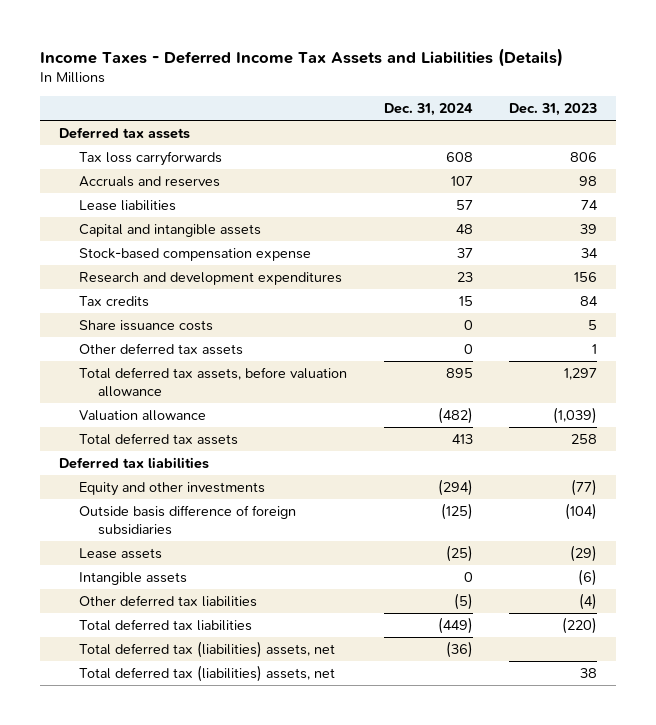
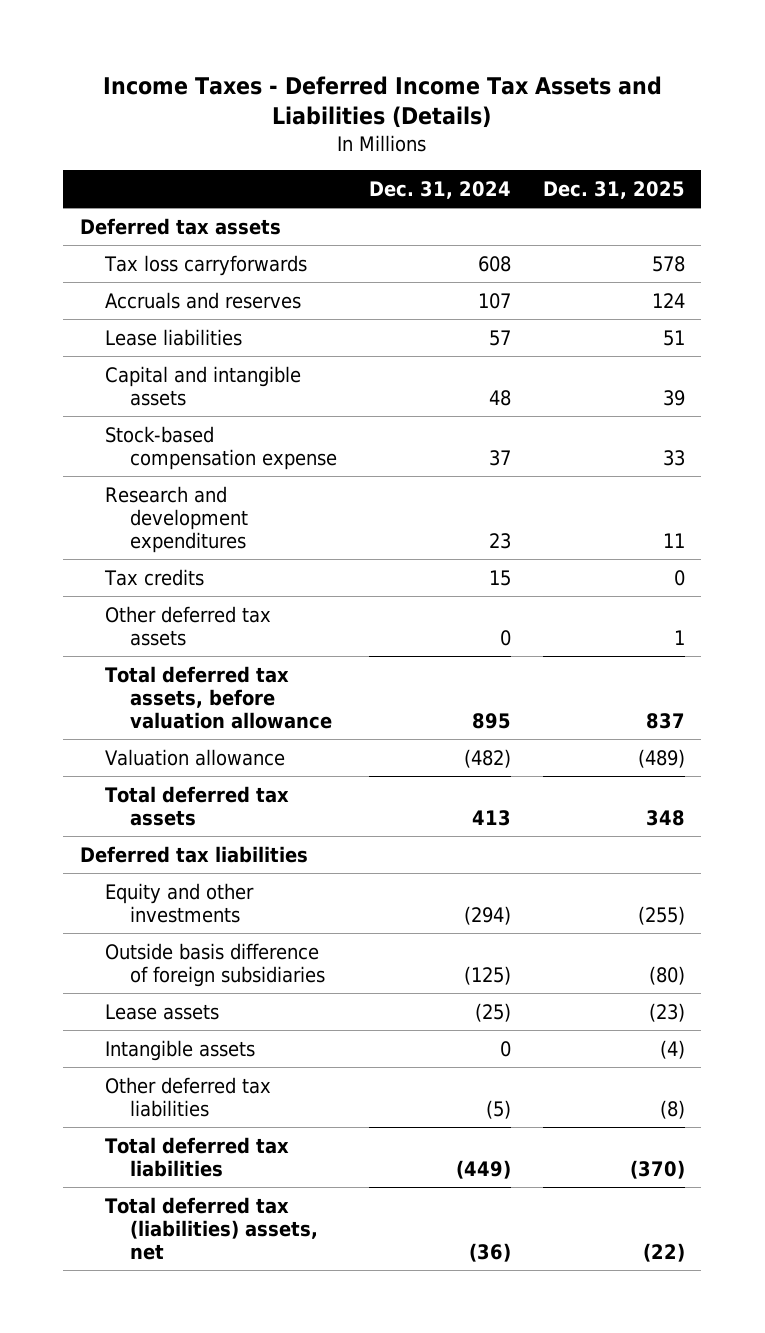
- | Dec. 31, 2024 | Dec. 31, 2023
+ | Dec. 31, 2024 | Dec. 31, 2025
- Share issuance costs | 0 | 5
- Total deferred tax (liabilities) assets, net | | 38

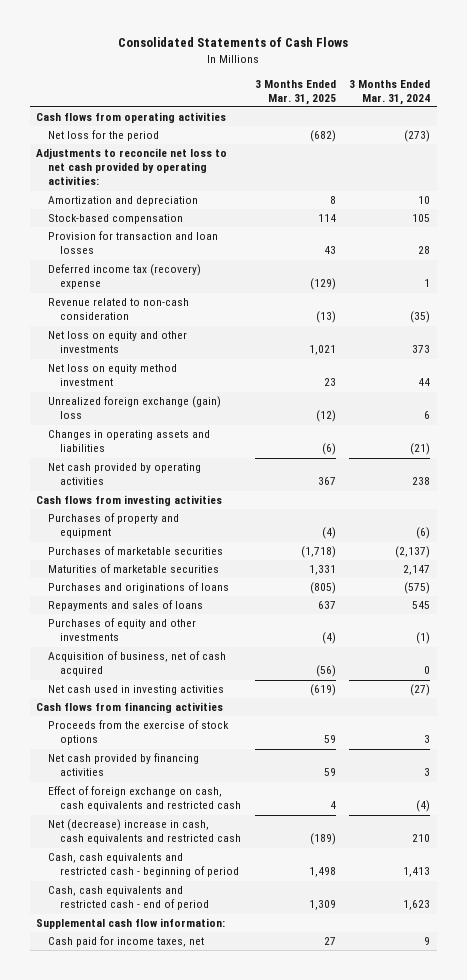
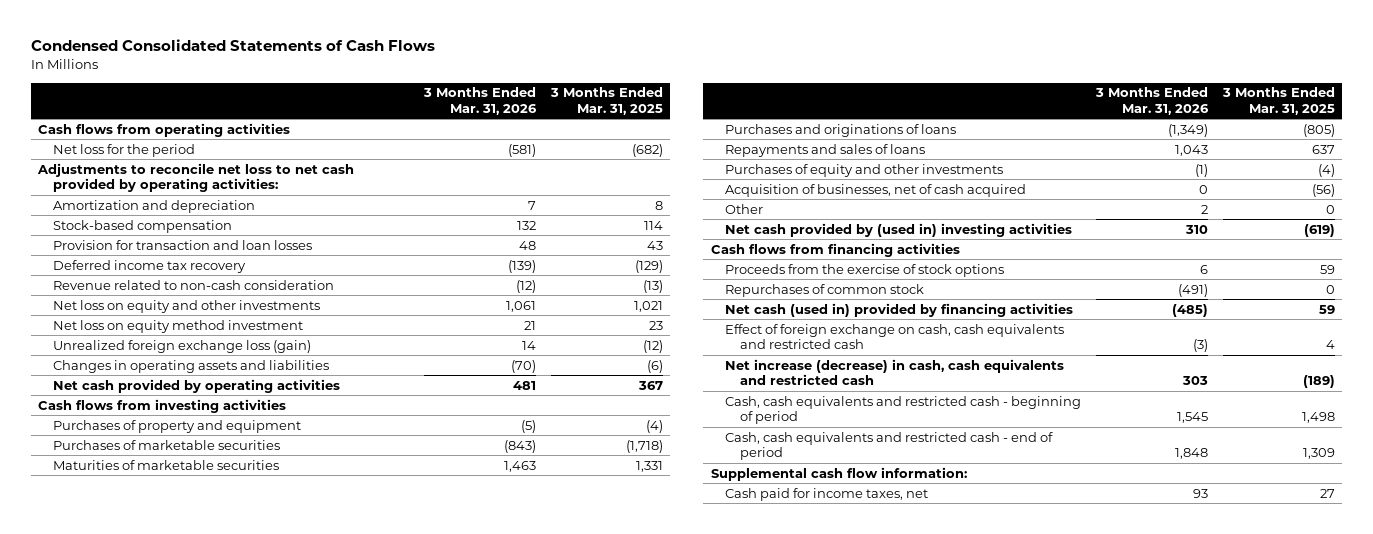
- Consolidated Statements of Cash Flows
+ Condensed Consolidated Statements of Cash Flows
- | 3 Months Ended Mar. 31, 2025 | 3 Months Ended Mar. 31, 2024
+ | 3 Months Ended Mar. 31, 2026 | 3 Months Ended Mar. 31, 2025
- Deferred income tax (recovery) expense | (129) | 1
+ Deferred income tax recovery | (139) | (129)
- Unrealized foreign exchange (gain) loss | (12) | 6
+ Unrealized foreign exchange loss (gain) | 14 | (12)
- Acquisition of business, net of cash acquired | (56) | 0
- Net cash used in investing activities | (619) | (27)
+ Acquisition of businesses, net of cash acquired | 0 | (56)
+ Other | 2 | 0
+ Net cash provided by (used in) investing activities | 310 | (619)
- Net cash provided by financing activities | 59 | 3
+ Repurchases of common stock | (491) | 0
+ Net cash (used in) provided by financing activities | (485) | 59
- Net (decrease) increase in cash, cash equivalents and restricted cash | (189) | 210
+ Net increase (decrease) in cash, cash equivalents and restricted cash | 303 | (189)

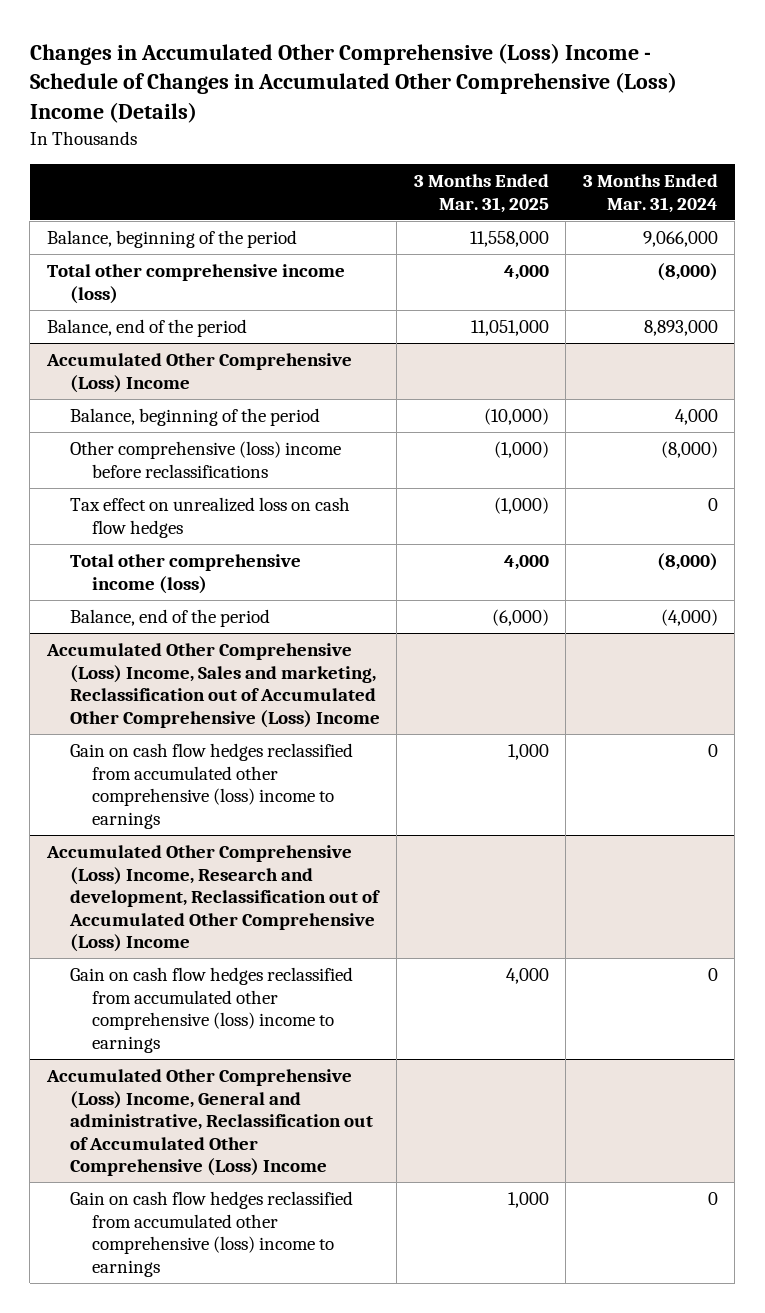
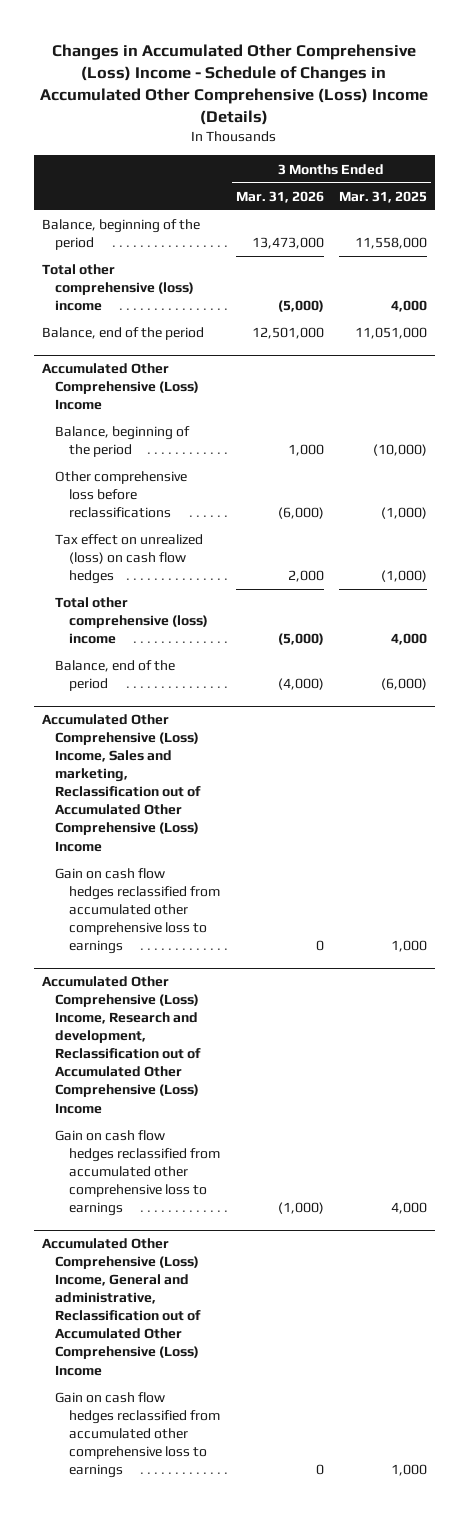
- | 3 Months Ended Mar. 31, 2025 | 3 Months Ended Mar. 31, 2024
+ | 3 Months Ended Mar. 31, 2026 | 3 Months Ended Mar. 31, 2025
- Total other comprehensive income (loss) | 4,000 | (8,000)
+ Total other comprehensive (loss) income | (5,000) | 4,000
@ Accumulated Other Comprehensive (Loss) Income
- Other comprehensive (loss) income before reclassifications | (1,000) | (8,000)
- Tax effect on unrealized loss on cash flow hedges | (1,000) | 0
- Total other comprehensive income (loss) | 4,000 | (8,000)
+ Other comprehensive loss before reclassifications | (6,000) | (1,000)
+ Tax effect on unrealized (loss) on cash flow hedges | 2,000 | (1,000)
+ Total other comprehensive (loss) income | (5,000) | 4,000
@ Accumulated Other Comprehensive (Loss) Income, Sales and marketing, Reclassification out of Accumulated Other Comprehensive (Loss) Income
- Gain on cash flow hedges reclassified from accumulated other comprehensive (loss) income to earnings | 1,000 | 0
+ Gain on cash flow hedges reclassified from accumulated other comprehensive loss to earnings | 0 | 1,000
@ Accumulated Other Comprehensive (Loss) Income, Research and development, Reclassification out of Accumulated Other Comprehensive (Loss) Income
- Gain on cash flow hedges reclassified from accumulated other comprehensive (loss) income to earnings | 4,000 | 0
+ Gain on cash flow hedges reclassified from accumulated other comprehensive loss to earnings | (1,000) | 4,000
@ Accumulated Other Comprehensive (Loss) Income, General and administrative, Reclassification out of Accumulated Other Comprehensive (Loss) Income
- Gain on cash flow hedges reclassified from accumulated other comprehensive (loss) income to earnings | 1,000 | 0
+ Gain on cash flow hedges reclassified from accumulated other comprehensive loss to earnings | 0 | 1,000

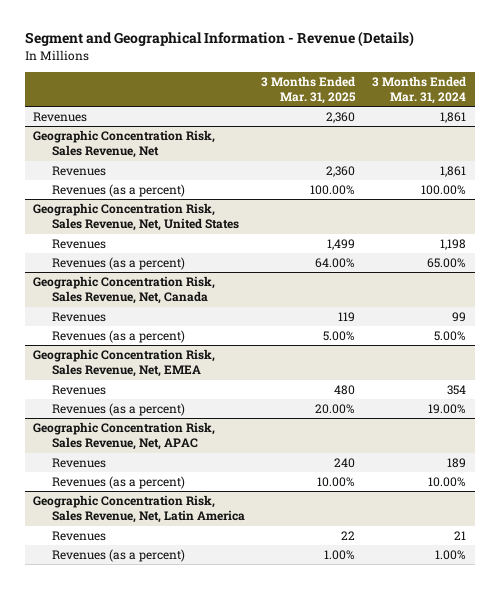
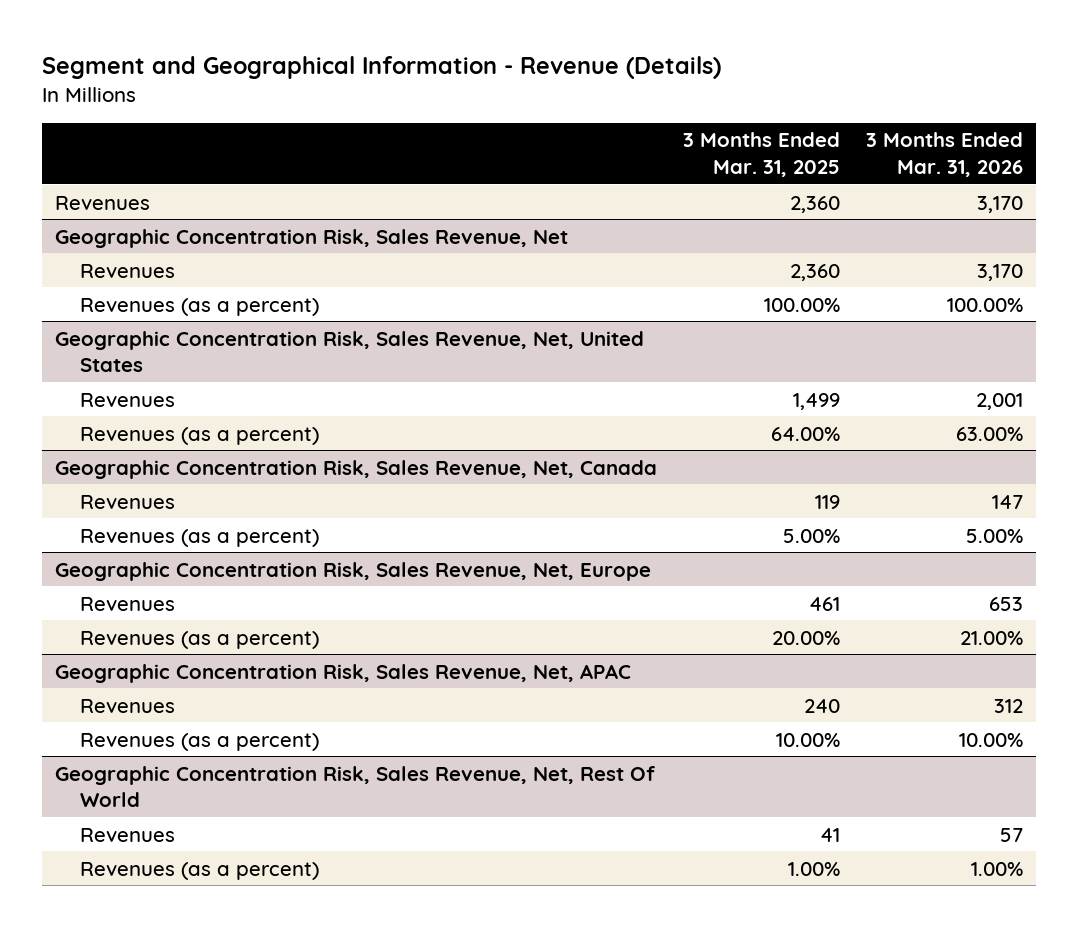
- | 3 Months Ended Mar. 31, 2025 | 3 Months Ended Mar. 31, 2024
+ | 3 Months Ended Mar. 31, 2025 | 3 Months Ended Mar. 31, 2026
- Geographic Concentration Risk, Sales Revenue, Net, EMEA
- Revenues | 480 | 354
+ Geographic Concentration Risk, Sales Revenue, Net, Europe
+ Revenues | 461 | 653
- Geographic Concentration Risk, Sales Revenue, Net, Latin America
- Revenues | 22 | 21
+ Geographic Concentration Risk, Sales Revenue, Net, Rest Of World
+ Revenues | 41 | 57

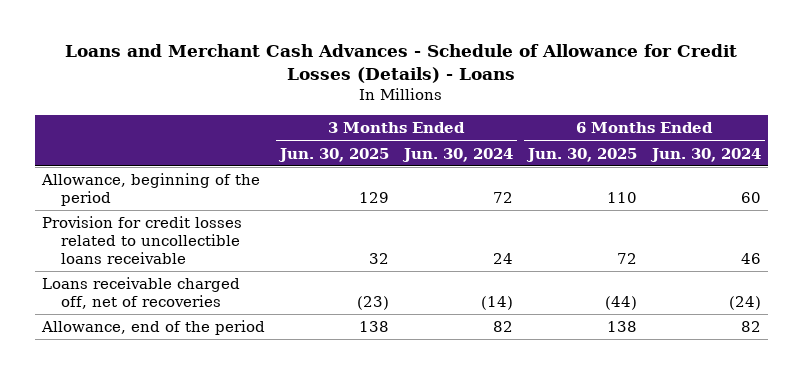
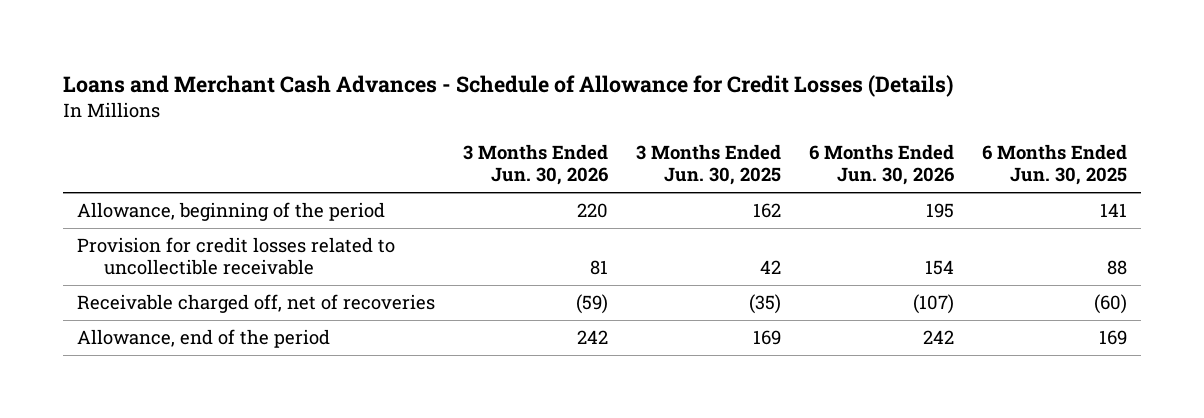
- Loans and Merchant Cash Advances - Schedule of Allowance for Credit Losses (Details) - Loans
+ Loans and Merchant Cash Advances - Schedule of Allowance for Credit Losses (Details)
- | 3 Months Ended Jun. 30, 2025 | 3 Months Ended Jun. 30, 2024 | 6 Months Ended Jun. 30, 2025 | 6 Months Ended Jun. 30, 2024
+ | 3 Months Ended Jun. 30, 2026 | 3 Months Ended Jun. 30, 2025 | 6 Months Ended Jun. 30, 2026 | 6 Months Ended Jun. 30, 2025
- Allowance, beginning of the period | 129 | 72 | 110 | 60
- Provision for credit losses related to uncollectible loans receivable | 32 | 24 | 72 | 46
- Loans receivable charged off, net of recoveries | (23) | (14) | (44) | (24)
- Allowance, end of the period | 138 | 82 | 138 | 82
+ Allowance, beginning of the period | 220 | 162 | 195 | 141
+ Provision for credit losses related to uncollectible receivable | 81 | 42 | 154 | 88
+ Receivable charged off, net of recoveries | (59) | (35) | (107) | (60)
+ Allowance, end of the period | 242 | 169 | 242 | 169

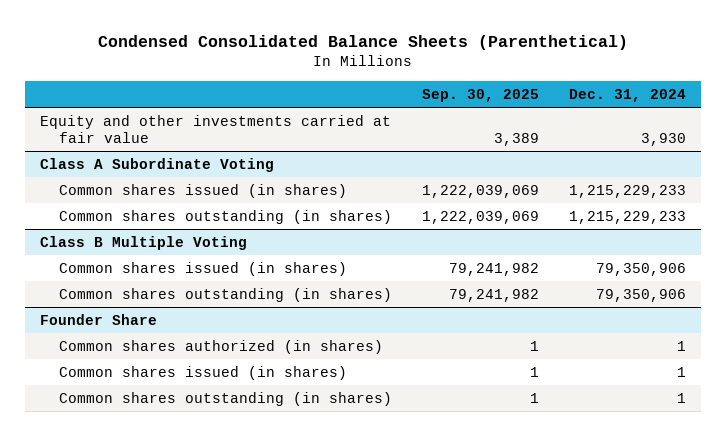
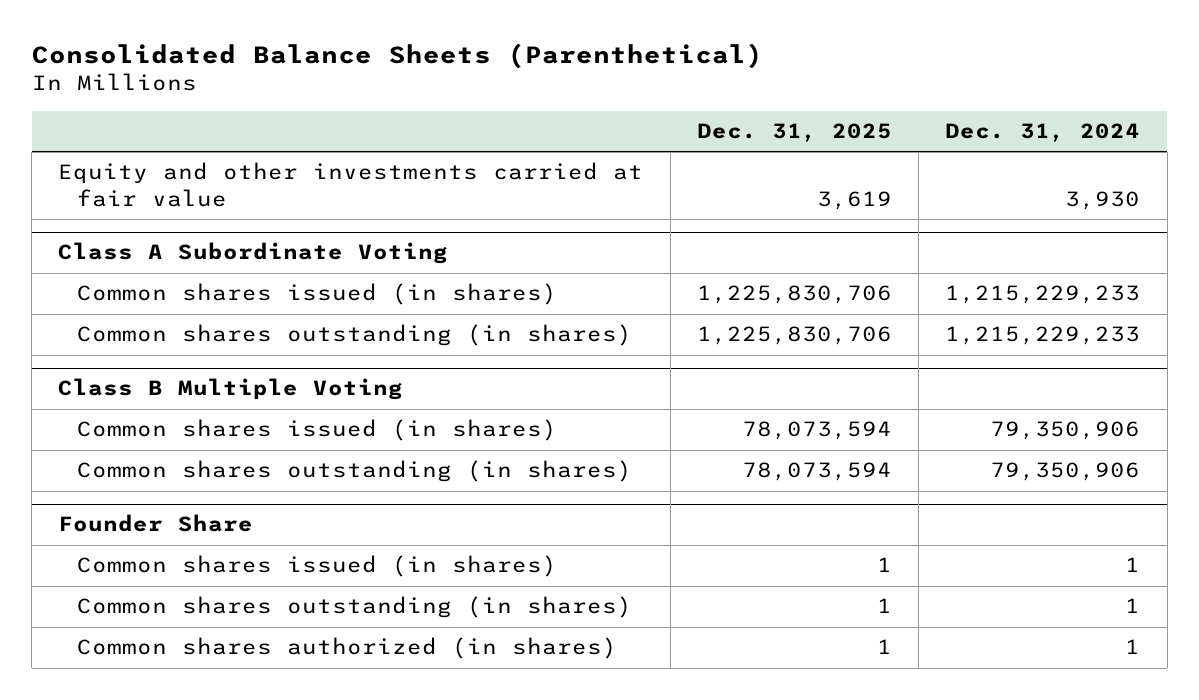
- Condensed Consolidated Balance Sheets (Parenthetical)
+ Consolidated Balance Sheets (Parenthetical)
- | Sep. 30, 2025 | Dec. 31, 2024
+ | Dec. 31, 2025 | Dec. 31, 2024
@ Founder Share
moved down: Common shares authorized (in shares) | 1 | 1

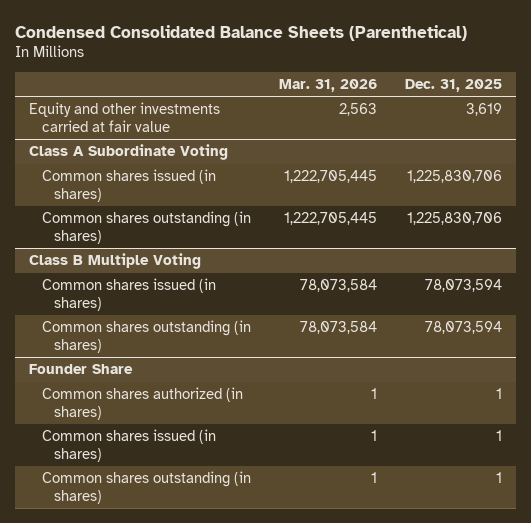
- Consolidated Balance Sheets (Parenthetical)
+ Condensed Consolidated Balance Sheets (Parenthetical)
- | Dec. 31, 2025 | Dec. 31, 2024
+ | Mar. 31, 2026 | Dec. 31, 2025
@ Founder Share
moved up: Common shares authorized (in shares) | 1 | 1

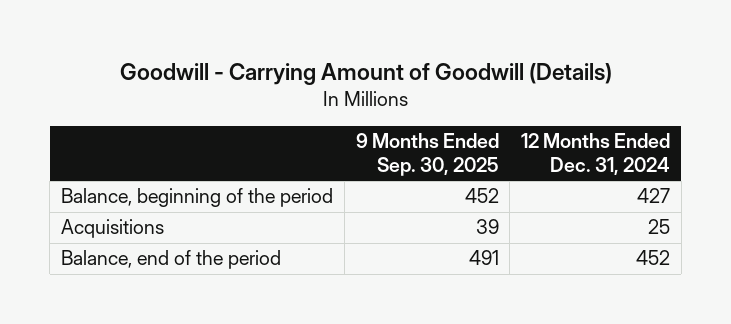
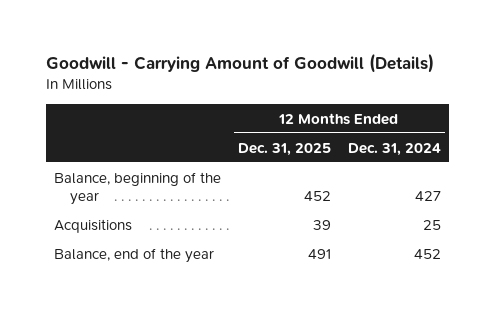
- | 9 Months Ended Sep. 30, 2025 | 12 Months Ended Dec. 31, 2024
+ | 12 Months Ended Dec. 31, 2025 | 12 Months Ended Dec. 31, 2024
- Balance, beginning of the period | 452 | 427
+ Balance, beginning of the year | 452 | 427
- Balance, end of the period | 491 | 452
+ Balance, end of the year | 491 | 452

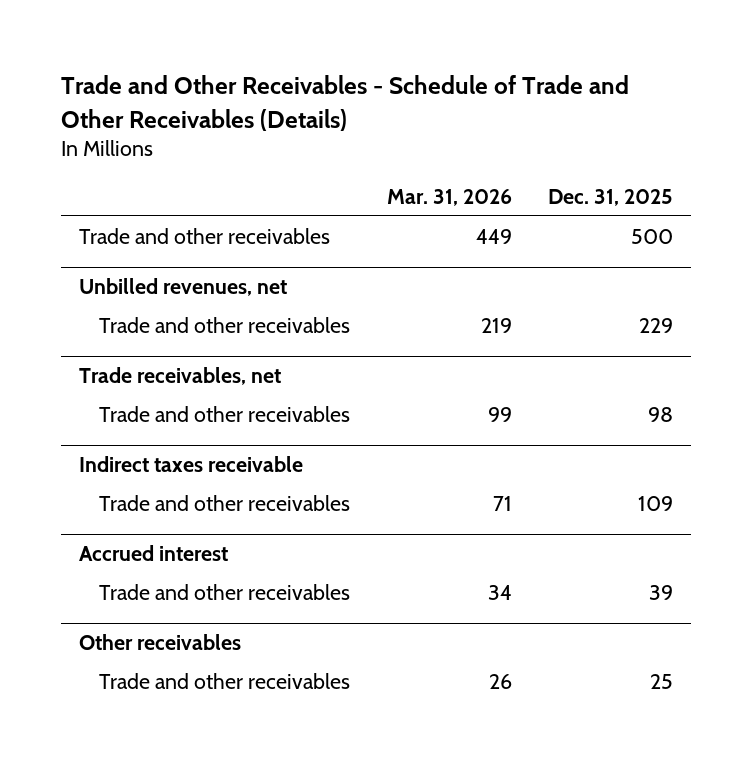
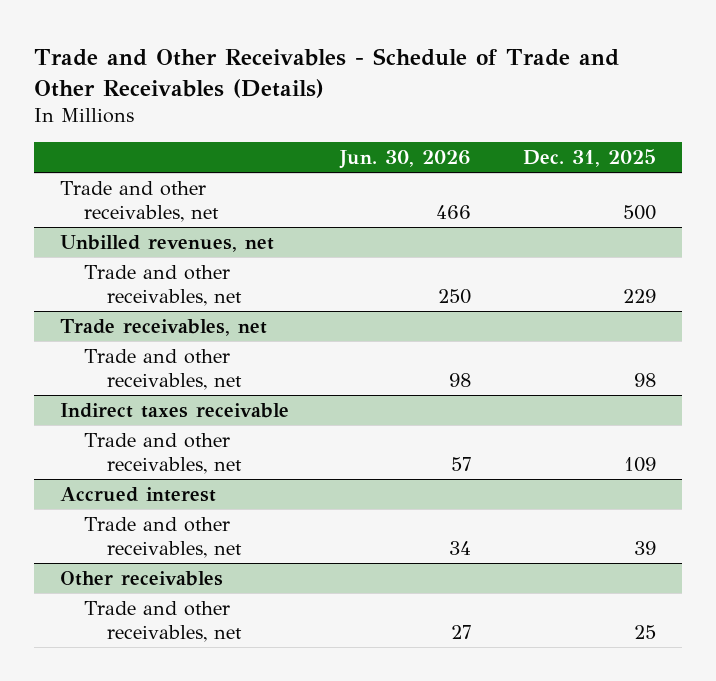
- | Mar. 31, 2026 | Dec. 31, 2025
+ | Jun. 30, 2026 | Dec. 31, 2025
- Trade and other receivables | 449 | 500
+ Trade and other receivables, net | 466 | 500
@ Unbilled revenues, net
- Trade and other receivables | 219 | 229
+ Trade and other receivables, net | 250 | 229
@ Trade receivables, net
- Trade and other receivables | 99 | 98
+ Trade and other receivables, net | 98 | 98
@ Indirect taxes receivable
- Trade and other receivables | 71 | 109
+ Trade and other receivables, net | 57 | 109
@ Accrued interest
- Trade and other receivables | 34 | 39
+ Trade and other receivables, net | 34 | 39
@ Other receivables
- Trade and other receivables | 26 | 25
+ Trade and other receivables, net | 27 | 25

